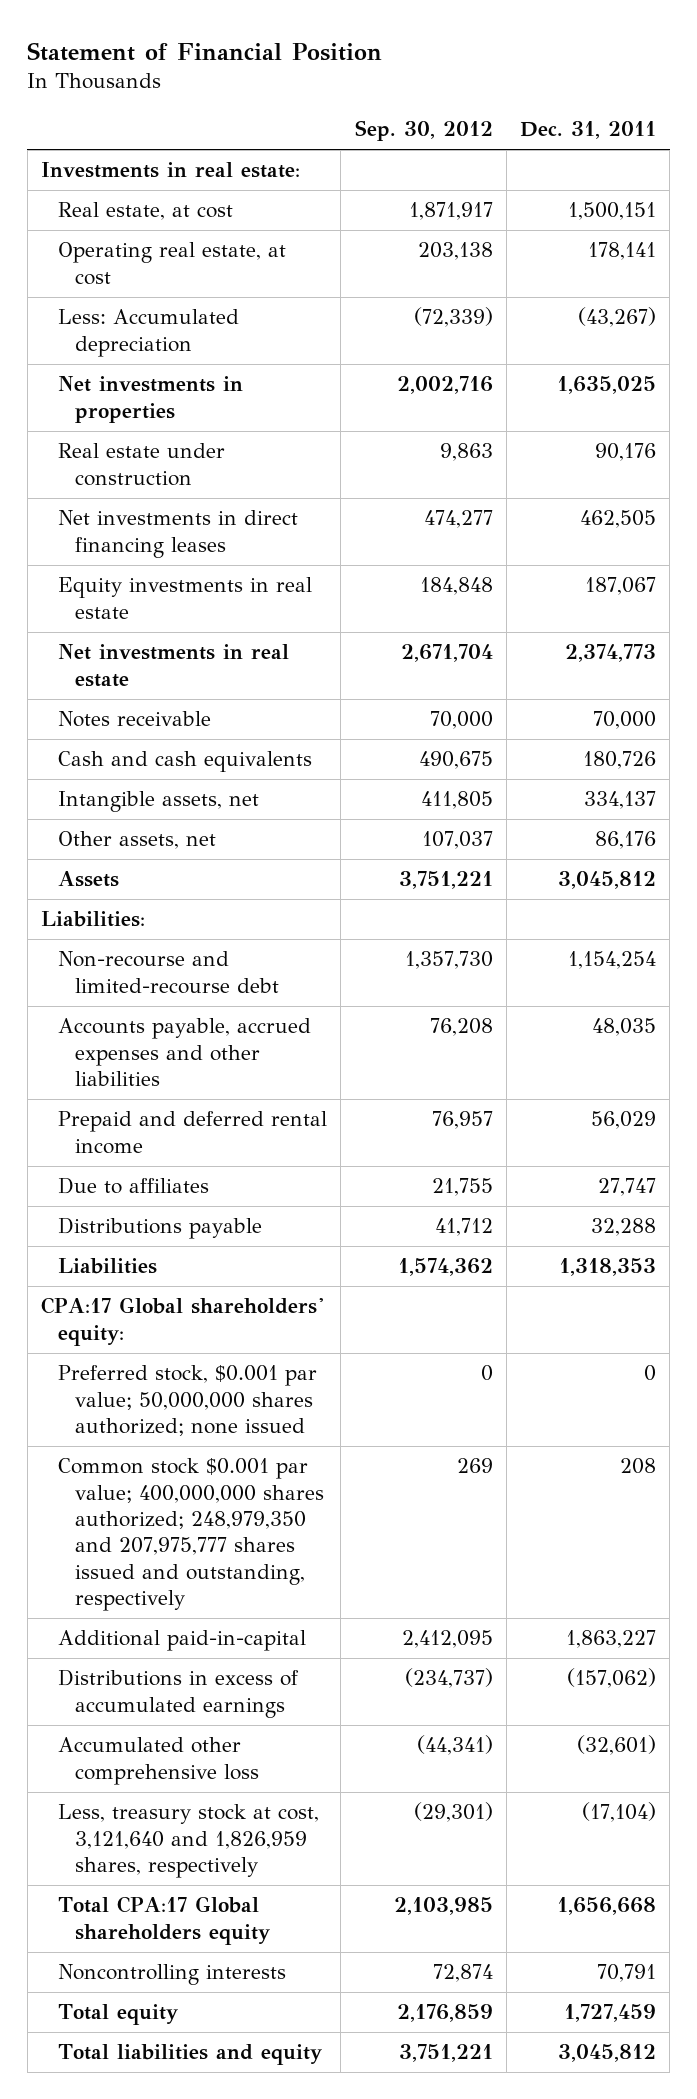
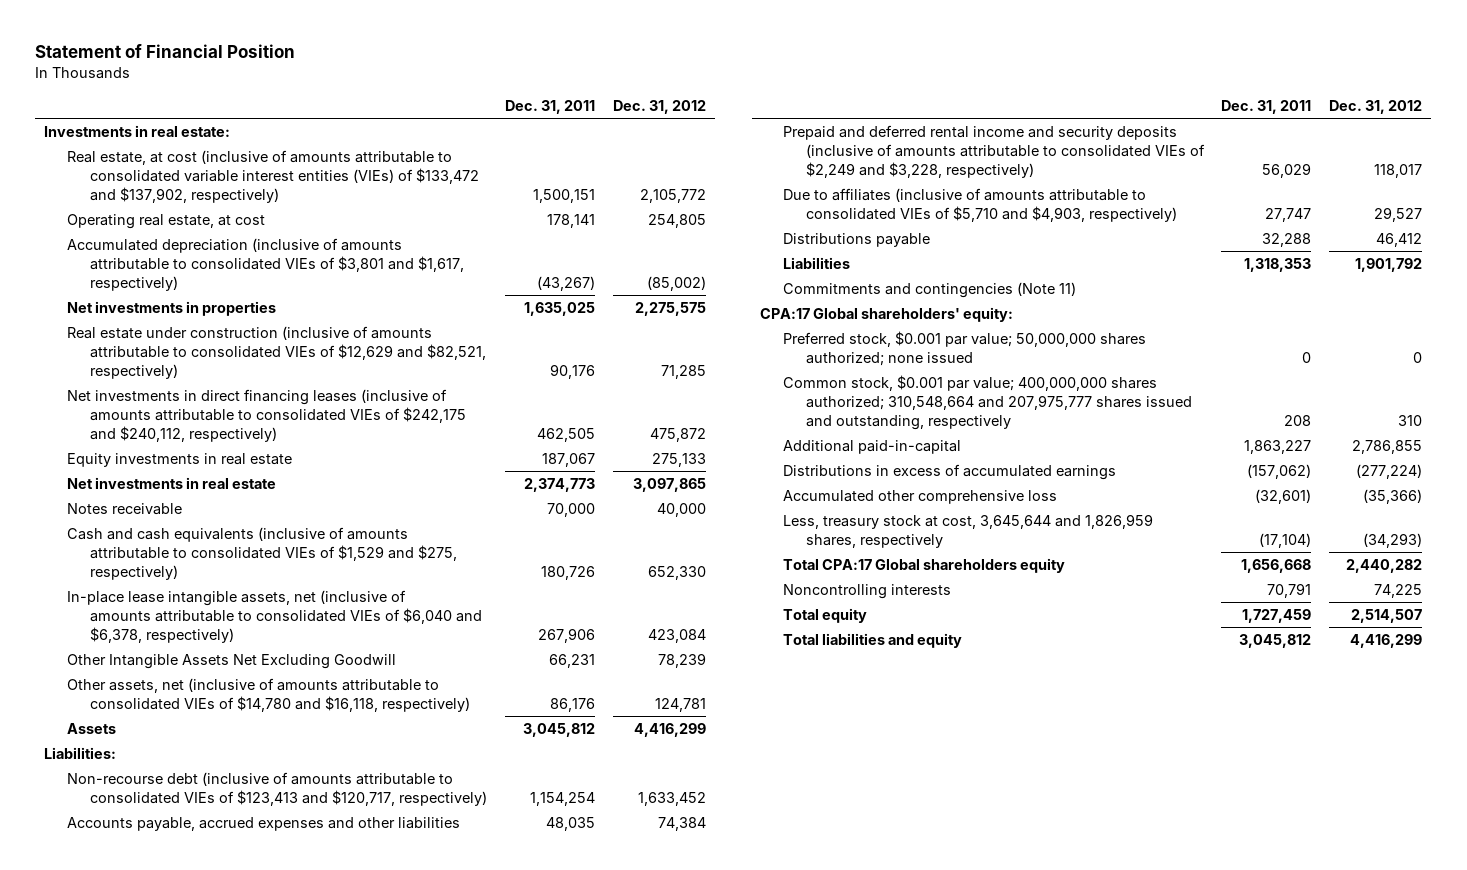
- | Sep. 30, 2012 | Dec. 31, 2011
+ | Dec. 31, 2011 | Dec. 31, 2012
- Real estate, at cost | 1,871,917 | 1,500,151
+ Real estate, at cost (inclusive of amounts attributable to consolidated variable interest entities (VIEs) of $133,472 and $137,902, respectively) | 1,500,151 | 2,105,772
- Less: Accumulated depreciation | (72,339) | (43,267)
+ Accumulated depreciation (inclusive of amounts attributable to consolidated VIEs of $3,801 and $1,617, respectively) | (43,267) | (85,002)
- Real estate under construction | 9,863 | 90,176
- Net investments in direct financing leases | 474,277 | 462,505
+ Real estate under construction (inclusive of amounts attributable to consolidated VIEs of $12,629 and $82,521, respectively) | 90,176 | 71,285
+ Net investments in direct financing leases (inclusive of amounts attributable to consolidated VIEs of $242,175 and $240,112, respectively) | 462,505 | 475,872
- Cash and cash equivalents | 490,675 | 180,726
- Intangible assets, net | 411,805 | 334,137
- Other assets, net | 107,037 | 86,176
+ Cash and cash equivalents (inclusive of amounts attributable to consolidated VIEs of $1,529 and $275, respectively) | 180,726 | 652,330
+ In-place lease intangible assets, net (inclusive of amounts attributable to consolidated VIEs of $6,040 and $6,378, respectively) | 267,906 | 423,084
+ Other Intangible Assets Net Excluding Goodwill | 66,231 | 78,239
+ Other assets, net (inclusive of amounts attributable to consolidated VIEs of $14,780 and $16,118, respectively) | 86,176 | 124,781
- Non-recourse and limited-recourse debt | 1,357,730 | 1,154,254
+ Non-recourse debt (inclusive of amounts attributable to consolidated VIEs of $123,413 and $120,717, respectively) | 1,154,254 | 1,633,452
- Prepaid and deferred rental income | 76,957 | 56,029
- Due to affiliates | 21,755 | 27,747
+ Prepaid and deferred rental income and security deposits (inclusive of amounts attributable to consolidated VIEs of $2,249 and $3,228, respectively) | 56,029 | 118,017
+ Due to affiliates (inclusive of amounts attributable to consolidated VIEs of $5,710 and $4,903, respectively) | 27,747 | 29,527
+ Commitments and contingencies (Note 11)
- Common stock $0.001 par value; 400,000,000 shares authorized; 248,979,350 and 207,975,777 shares issued and outstanding, respectively | 269 | 208
+ Common stock, $0.001 par value; 400,000,000 shares authorized; 310,548,664 and 207,975,777 shares issued and outstanding, respectively | 208 | 310
- Less, treasury stock at cost, 3,121,640 and 1,826,959 shares, respectively | (29,301) | (17,104)
+ Less, treasury stock at cost, 3,645,644 and 1,826,959 shares, respectively | (17,104) | (34,293)

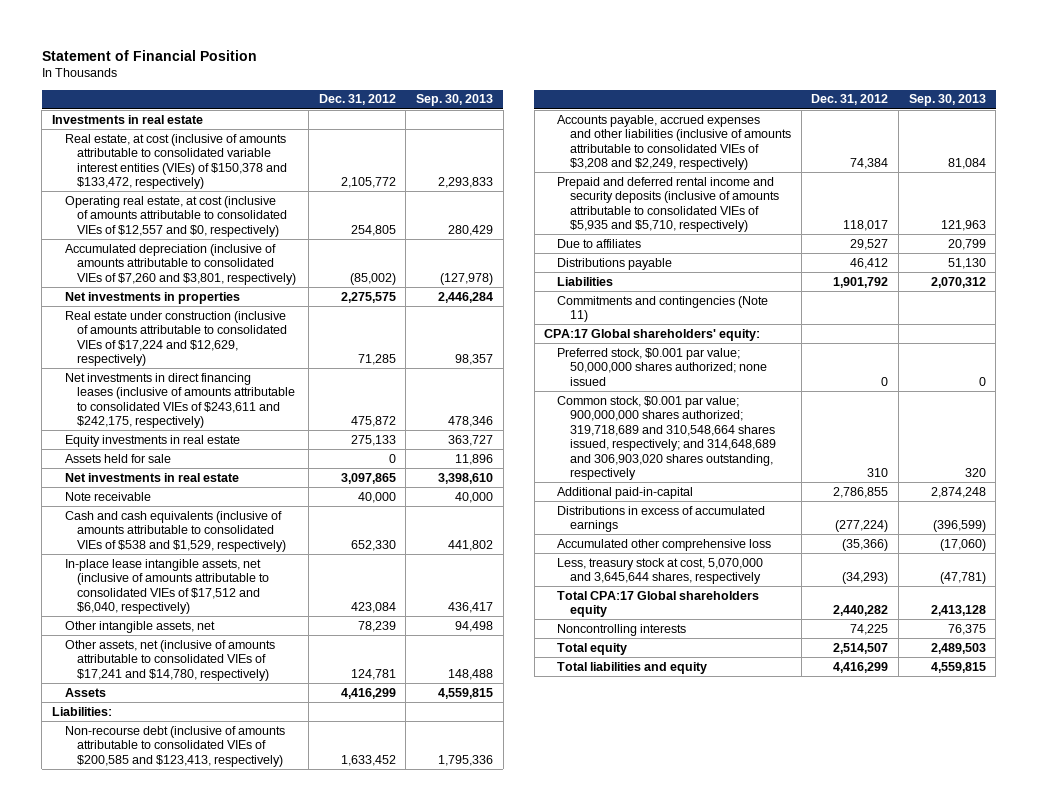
- | Dec. 31, 2011 | Dec. 31, 2012
+ | Dec. 31, 2012 | Sep. 30, 2013
- Investments in real estate:
- Real estate, at cost (inclusive of amounts attributable to consolidated variable interest entities (VIEs) of $133,472 and $137,902, respectively) | 1,500,151 | 2,105,772
- Operating real estate, at cost | 178,141 | 254,805
- Accumulated depreciation (inclusive of amounts attributable to consolidated VIEs of $3,801 and $1,617, respectively) | (43,267) | (85,002)
+ Investments in real estate
+ Real estate, at cost (inclusive of amounts attributable to consolidated variable interest entities (VIEs) of $150,378 and $133,472, respectively) | 2,105,772 | 2,293,833
+ Operating real estate, at cost (inclusive of amounts attributable to consolidated VIEs of $12,557 and $0, respectively) | 254,805 | 280,429
+ Accumulated depreciation (inclusive of amounts attributable to consolidated VIEs of $7,260 and $3,801, respectively) | (85,002) | (127,978)
- Real estate under construction (inclusive of amounts attributable to consolidated VIEs of $12,629 and $82,521, respectively) | 90,176 | 71,285
- Net investments in direct financing leases (inclusive of amounts attributable to consolidated VIEs of $242,175 and $240,112, respectively) | 462,505 | 475,872
+ Real estate under construction (inclusive of amounts attributable to consolidated VIEs of $17,224 and $12,629, respectively) | 71,285 | 98,357
+ Net investments in direct financing leases (inclusive of amounts attributable to consolidated VIEs of $243,611 and $242,175, respectively) | 475,872 | 478,346
+ Assets held for sale | 0 | 11,896
- Notes receivable | 70,000 | 40,000
- Cash and cash equivalents (inclusive of amounts attributable to consolidated VIEs of $1,529 and $275, respectively) | 180,726 | 652,330
- In-place lease intangible assets, net (inclusive of amounts attributable to consolidated VIEs of $6,040 and $6,378, respectively) | 267,906 | 423,084
- Other Intangible Assets Net Excluding Goodwill | 66,231 | 78,239
- Other assets, net (inclusive of amounts attributable to consolidated VIEs of $14,780 and $16,118, respectively) | 86,176 | 124,781
+ Note receivable | 40,000 | 40,000
+ Cash and cash equivalents (inclusive of amounts attributable to consolidated VIEs of $538 and $1,529, respectively) | 652,330 | 441,802
+ In-place lease intangible assets, net (inclusive of amounts attributable to consolidated VIEs of $17,512 and $6,040, respectively) | 423,084 | 436,417
+ Other intangible assets, net | 78,239 | 94,498
+ Other assets, net (inclusive of amounts attributable to consolidated VIEs of $17,241 and $14,780, respectively) | 124,781 | 148,488
- Non-recourse debt (inclusive of amounts attributable to consolidated VIEs of $123,413 and $120,717, respectively) | 1,154,254 | 1,633,452
- Accounts payable, accrued expenses and other liabilities | 48,035 | 74,384
- Prepaid and deferred rental income and security deposits (inclusive of amounts attributable to consolidated VIEs of $2,249 and $3,228, respectively) | 56,029 | 118,017
- Due to affiliates (inclusive of amounts attributable to consolidated VIEs of $5,710 and $4,903, respectively) | 27,747 | 29,527
+ Non-recourse debt (inclusive of amounts attributable to consolidated VIEs of $200,585 and $123,413, respectively) | 1,633,452 | 1,795,336
+ Accounts payable, accrued expenses and other liabilities (inclusive of amounts attributable to consolidated VIEs of $3,208 and $2,249, respectively) | 74,384 | 81,084
+ Prepaid and deferred rental income and security deposits (inclusive of amounts attributable to consolidated VIEs of $5,935 and $5,710, respectively) | 118,017 | 121,963
+ Due to affiliates | 29,527 | 20,799
- Common stock, $0.001 par value; 400,000,000 shares authorized; 310,548,664 and 207,975,777 shares issued and outstanding, respectively | 208 | 310
+ Common stock, $0.001 par value; 900,000,000 shares authorized; 319,718,689 and 310,548,664 shares issued, respectively; and 314,648,689 and 306,903,020 shares outstanding, respectively | 310 | 320
- Less, treasury stock at cost, 3,645,644 and 1,826,959 shares, respectively | (17,104) | (34,293)
+ Less, treasury stock at cost, 5,070,000 and 3,645,644 shares, respectively | (34,293) | (47,781)

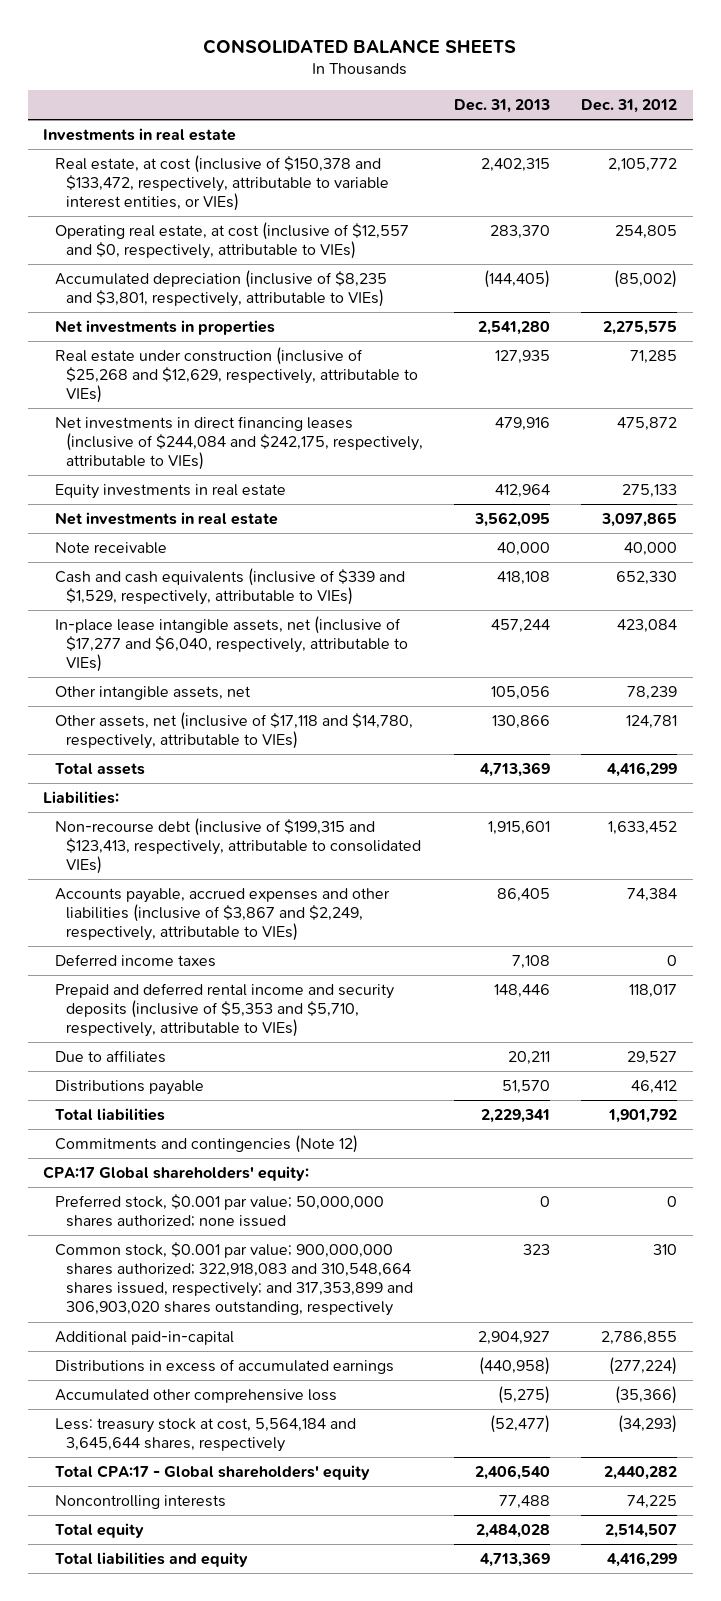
- Statement of Financial Position
+ CONSOLIDATED BALANCE SHEETS
- | Dec. 31, 2012 | Sep. 30, 2013
+ | Dec. 31, 2013 | Dec. 31, 2012
- Real estate, at cost (inclusive of amounts attributable to consolidated variable interest entities (VIEs) of $150,378 and $133,472, respectively) | 2,105,772 | 2,293,833
- Operating real estate, at cost (inclusive of amounts attributable to consolidated VIEs of $12,557 and $0, respectively) | 254,805 | 280,429
- Accumulated depreciation (inclusive of amounts attributable to consolidated VIEs of $7,260 and $3,801, respectively) | (85,002) | (127,978)
+ Real estate, at cost (inclusive of $150,378 and $133,472, respectively, attributable to variable interest entities, or VIEs) | 2,402,315 | 2,105,772
+ Operating real estate, at cost (inclusive of $12,557 and $0, respectively, attributable to VIEs) | 283,370 | 254,805
+ Accumulated depreciation (inclusive of $8,235 and $3,801, respectively, attributable to VIEs) | (144,405) | (85,002)
- Real estate under construction (inclusive of amounts attributable to consolidated VIEs of $17,224 and $12,629, respectively) | 71,285 | 98,357
- Net investments in direct financing leases (inclusive of amounts attributable to consolidated VIEs of $243,611 and $242,175, respectively) | 475,872 | 478,346
+ Real estate under construction (inclusive of $25,268 and $12,629, respectively, attributable to VIEs) | 127,935 | 71,285
+ Net investments in direct financing leases (inclusive of $244,084 and $242,175, respectively, attributable to VIEs) | 479,916 | 475,872
- Assets held for sale | 0 | 11,896
- Cash and cash equivalents (inclusive of amounts attributable to consolidated VIEs of $538 and $1,529, respectively) | 652,330 | 441,802
- In-place lease intangible assets, net (inclusive of amounts attributable to consolidated VIEs of $17,512 and $6,040, respectively) | 423,084 | 436,417
+ Cash and cash equivalents (inclusive of $339 and $1,529, respectively, attributable to VIEs) | 418,108 | 652,330
+ In-place lease intangible assets, net (inclusive of $17,277 and $6,040, respectively, attributable to VIEs) | 457,244 | 423,084
- Other assets, net (inclusive of amounts attributable to consolidated VIEs of $17,241 and $14,780, respectively) | 124,781 | 148,488
- Assets | 4,416,299 | 4,559,815
+ Other assets, net (inclusive of $17,118 and $14,780, respectively, attributable to VIEs) | 130,866 | 124,781
+ Total assets | 4,713,369 | 4,416,299
- Non-recourse debt (inclusive of amounts attributable to consolidated VIEs of $200,585 and $123,413, respectively) | 1,633,452 | 1,795,336
- Accounts payable, accrued expenses and other liabilities (inclusive of amounts attributable to consolidated VIEs of $3,208 and $2,249, respectively) | 74,384 | 81,084
- Prepaid and deferred rental income and security deposits (inclusive of amounts attributable to consolidated VIEs of $5,935 and $5,710, respectively) | 118,017 | 121,963
+ Non-recourse debt (inclusive of $199,315 and $123,413, respectively, attributable to consolidated VIEs) | 1,915,601 | 1,633,452
+ Accounts payable, accrued expenses and other liabilities (inclusive of $3,867 and $2,249, respectively, attributable to VIEs) | 86,405 | 74,384
+ Deferred income taxes | 7,108 | 0
+ Prepaid and deferred rental income and security deposits (inclusive of $5,353 and $5,710, respectively, attributable to VIEs) | 148,446 | 118,017
- Liabilities | 1,901,792 | 2,070,312
- Commitments and contingencies (Note 11)
+ Total liabilities | 2,229,341 | 1,901,792
+ Commitments and contingencies (Note 12)
- Common stock, $0.001 par value; 900,000,000 shares authorized; 319,718,689 and 310,548,664 shares issued, respectively; and 314,648,689 and 306,903,020 shares outstanding, respectively | 310 | 320
+ Common stock, $0.001 par value; 900,000,000 shares authorized; 322,918,083 and 310,548,664 shares issued, respectively; and 317,353,899 and 306,903,020 shares outstanding, respectively | 323 | 310
- Less, treasury stock at cost, 5,070,000 and 3,645,644 shares, respectively | (34,293) | (47,781)
- Total CPA:17 Global shareholders equity | 2,440,282 | 2,413,128
+ Less: treasury stock at cost, 5,564,184 and 3,645,644 shares, respectively | (52,477) | (34,293)
+ Total CPA:17 - Global shareholders' equity | 2,406,540 | 2,440,282

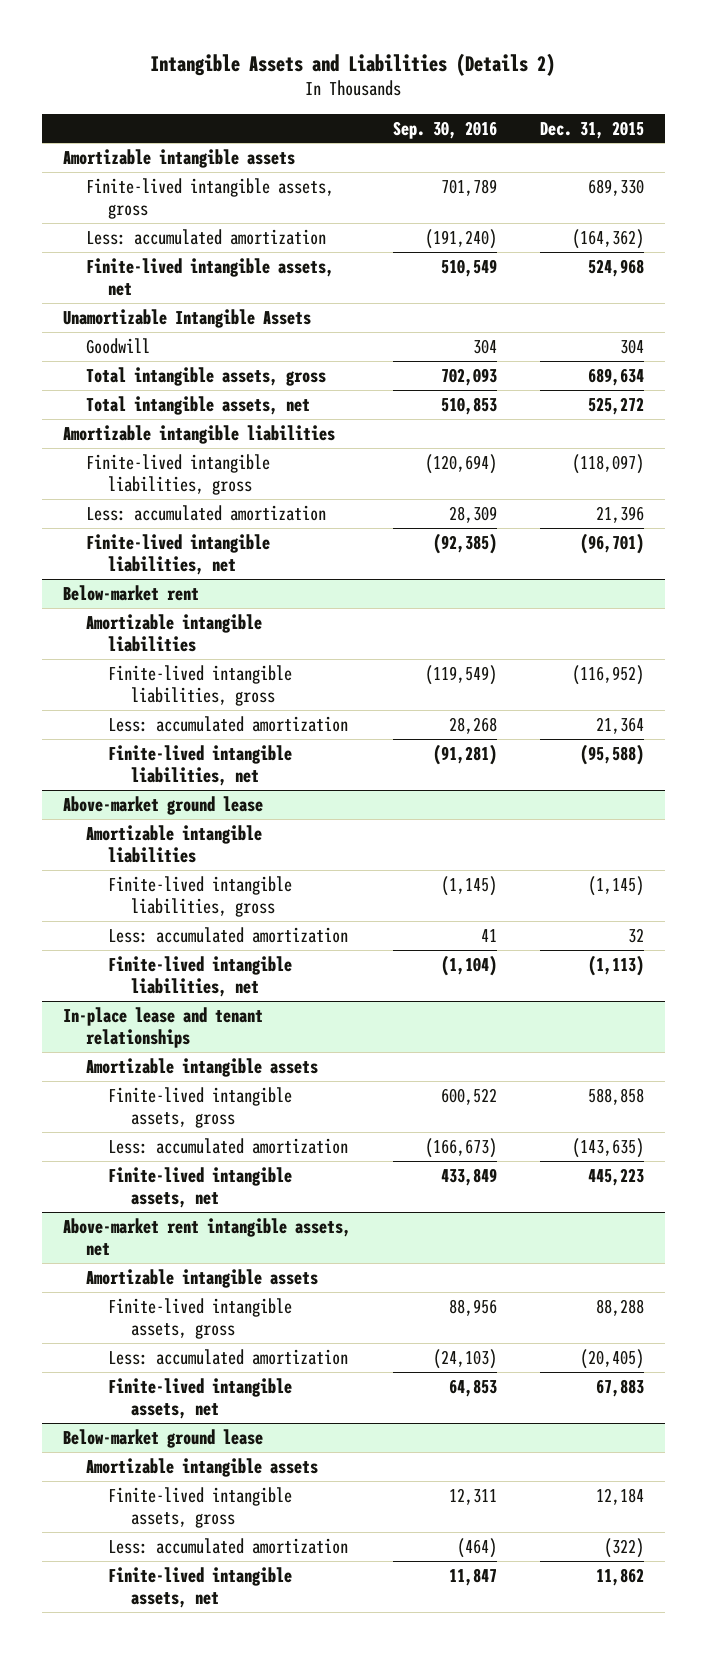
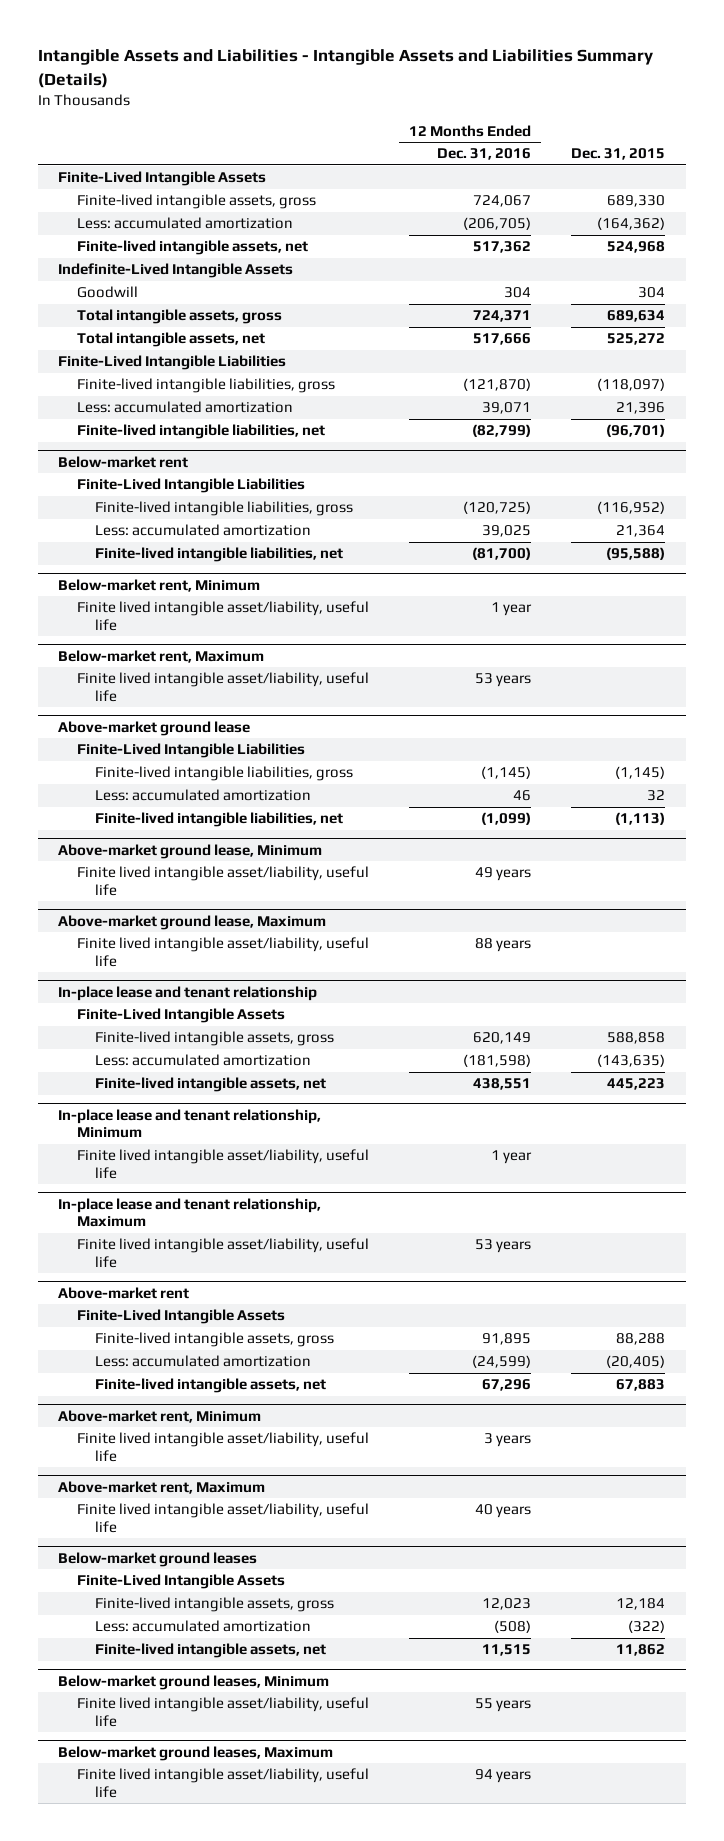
- Intangible Assets and Liabilities (Details 2)
+ Intangible Assets and Liabilities - Intangible Assets and Liabilities Summary (Details)
- | Sep. 30, 2016 | Dec. 31, 2015
+ | 12 Months Ended Dec. 31, 2016 | Dec. 31, 2015
- Amortizable intangible assets
+ Finite-Lived Intangible Assets
- Unamortizable Intangible Assets
+ Indefinite-Lived Intangible Assets
- Amortizable intangible liabilities
+ Finite-Lived Intangible Liabilities
@ Below-market rent
- Amortizable intangible liabilities
+ Finite-Lived Intangible Liabilities
+ Below-market rent, Minimum
+ Finite lived intangible asset/liability, useful life | 1 year |
+ Below-market rent, Maximum
+ Finite lived intangible asset/liability, useful life | 53 years |
@ Above-market ground lease
- Amortizable intangible liabilities
+ Finite-Lived Intangible Liabilities
- In-place lease and tenant relationships
- Amortizable intangible assets
+ Above-market ground lease, Minimum
+ Finite lived intangible asset/liability, useful life | 49 years |
+ Above-market ground lease, Maximum
+ Finite lived intangible asset/liability, useful life | 88 years |
+ In-place lease and tenant relationship
+ Finite-Lived Intangible Assets
- Above-market rent intangible assets, net
- Amortizable intangible assets
+ In-place lease and tenant relationship, Minimum
+ Finite lived intangible asset/liability, useful life | 1 year |
+ In-place lease and tenant relationship, Maximum
+ Finite lived intangible asset/liability, useful life | 53 years |
+ Above-market rent
+ Finite-Lived Intangible Assets
- Below-market ground lease
- Amortizable intangible assets
+ Above-market rent, Minimum
+ Finite lived intangible asset/liability, useful life | 3 years |
+ Above-market rent, Maximum
+ Finite lived intangible asset/liability, useful life | 40 years |
+ Below-market ground leases
+ Finite-Lived Intangible Assets
+ Below-market ground leases, Minimum
+ Finite lived intangible asset/liability, useful life | 55 years |
+ Below-market ground leases, Maximum
+ Finite lived intangible asset/liability, useful life | 94 years |

